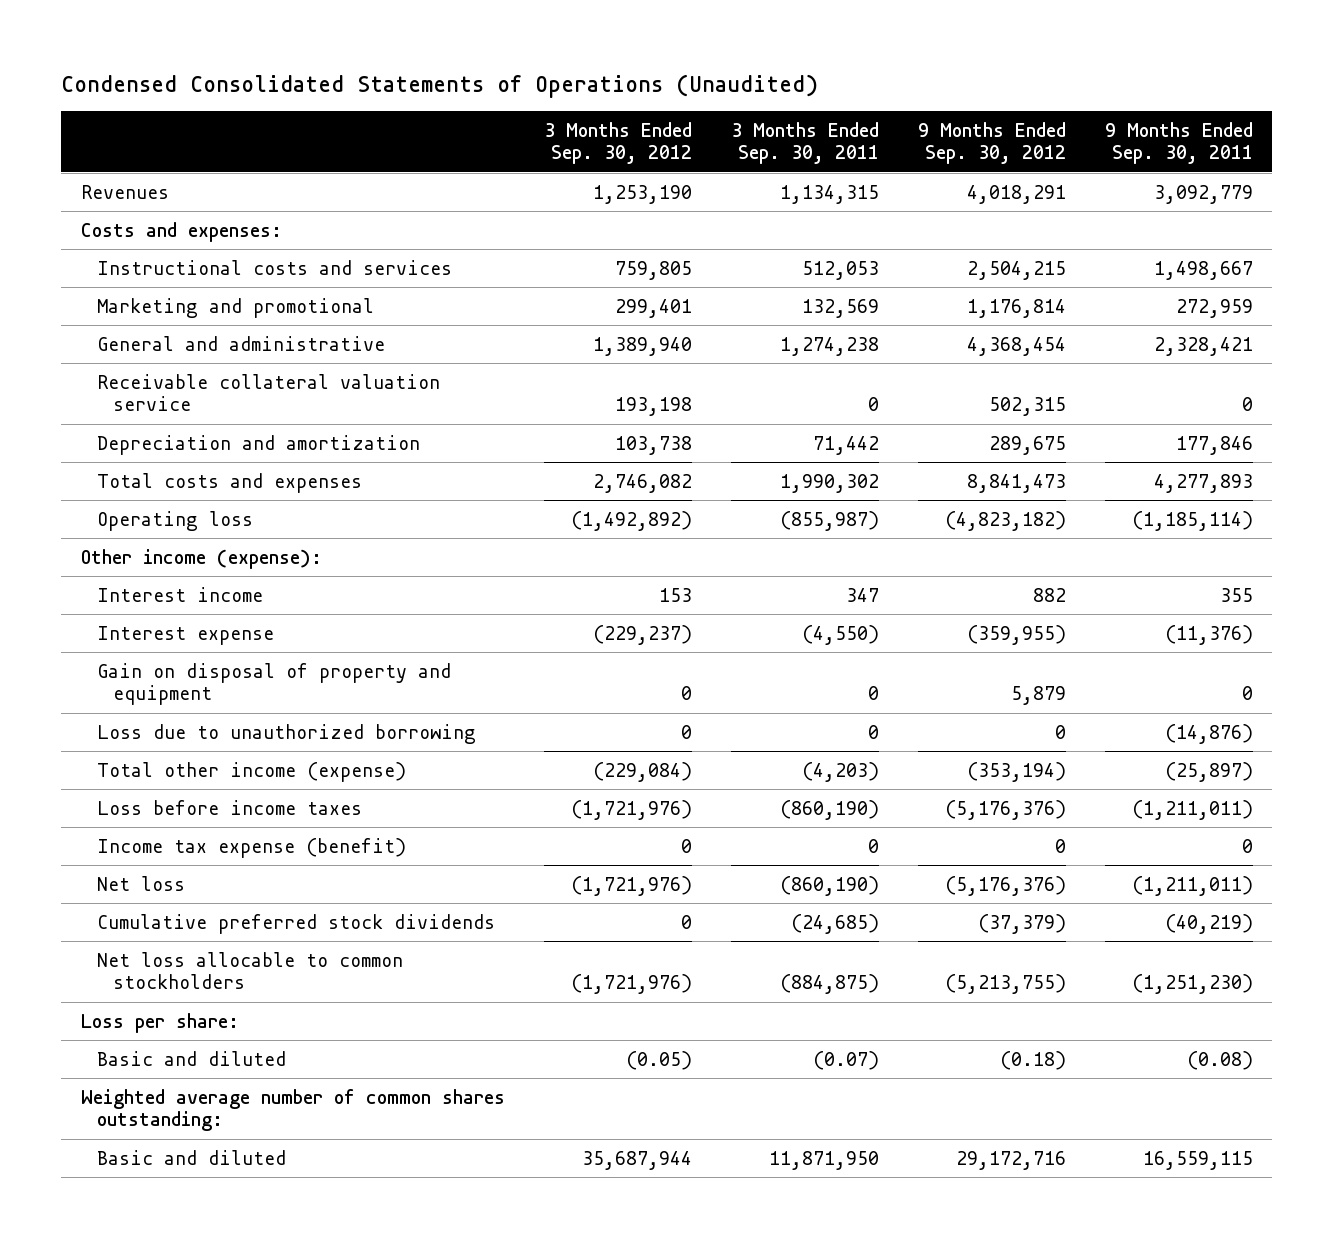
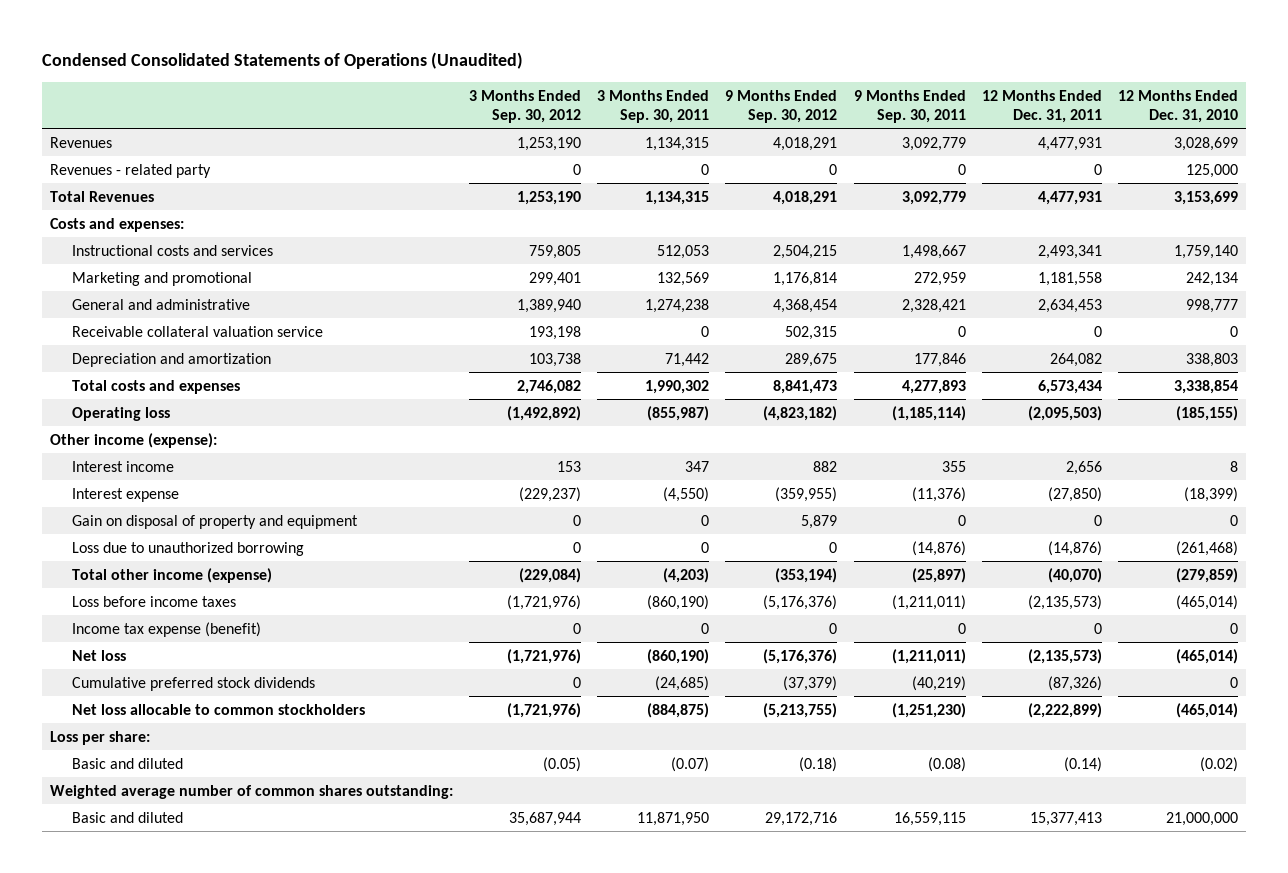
- | 3 Months Ended Sep. 30, 2012 | 3 Months Ended Sep. 30, 2011 | 9 Months Ended Sep. 30, 2012 | 9 Months Ended Sep. 30, 2011
+ | 3 Months Ended Sep. 30, 2012 | 3 Months Ended Sep. 30, 2011 | 9 Months Ended Sep. 30, 2012 | 9 Months Ended Sep. 30, 2011 | 12 Months Ended Dec. 31, 2011 | 12 Months Ended Dec. 31, 2010
+ Revenues - related party | 0 | 0 | 0 | 0 | 0 | 125,000
+ Total Revenues | 1,253,190 | 1,134,315 | 4,018,291 | 3,092,779 | 4,477,931 | 3,153,699

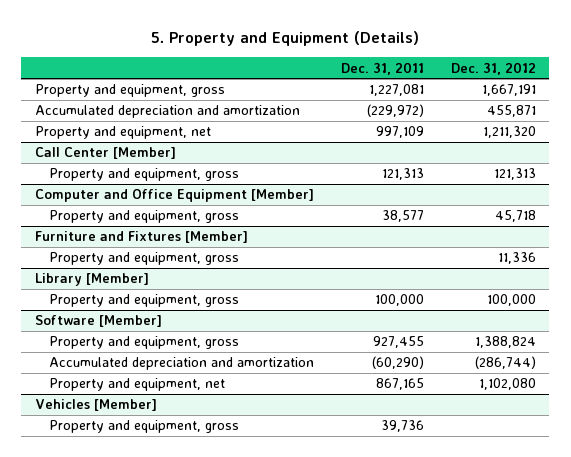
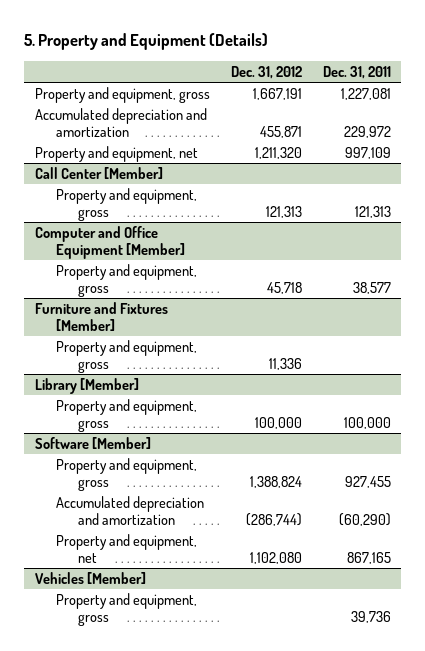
- | Dec. 31, 2011 | Dec. 31, 2012
+ | Dec. 31, 2012 | Dec. 31, 2011
- Accumulated depreciation and amortization | (229,972) | 455,871
+ Accumulated depreciation and amortization | 455,871 | 229,972

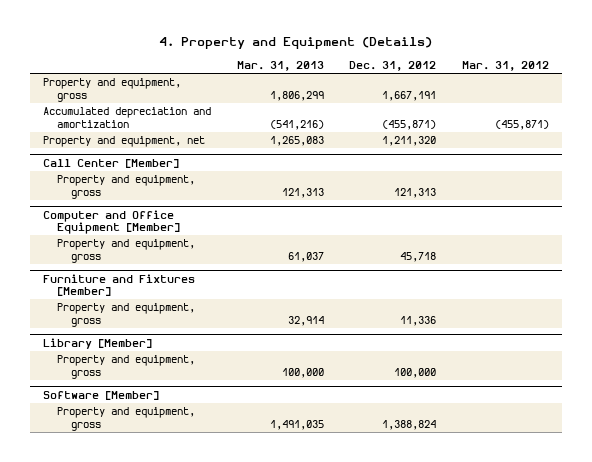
- 5. Property and Equipment (Details)
+ 4. Property and Equipment (Details)
- | Dec. 31, 2012 | Dec. 31, 2011
+ | Mar. 31, 2013 | Dec. 31, 2012 | Mar. 31, 2012
- Accumulated depreciation and amortization | 455,871 | 229,972
+ Accumulated depreciation and amortization | (541,216) | (455,871) | (455,871)
@ Software [Member]
- Accumulated depreciation and amortization | (286,744) | (60,290)
- Property and equipment, net | 1,102,080 | 867,165
- Vehicles [Member]
- Property and equipment, gross | | 39,736

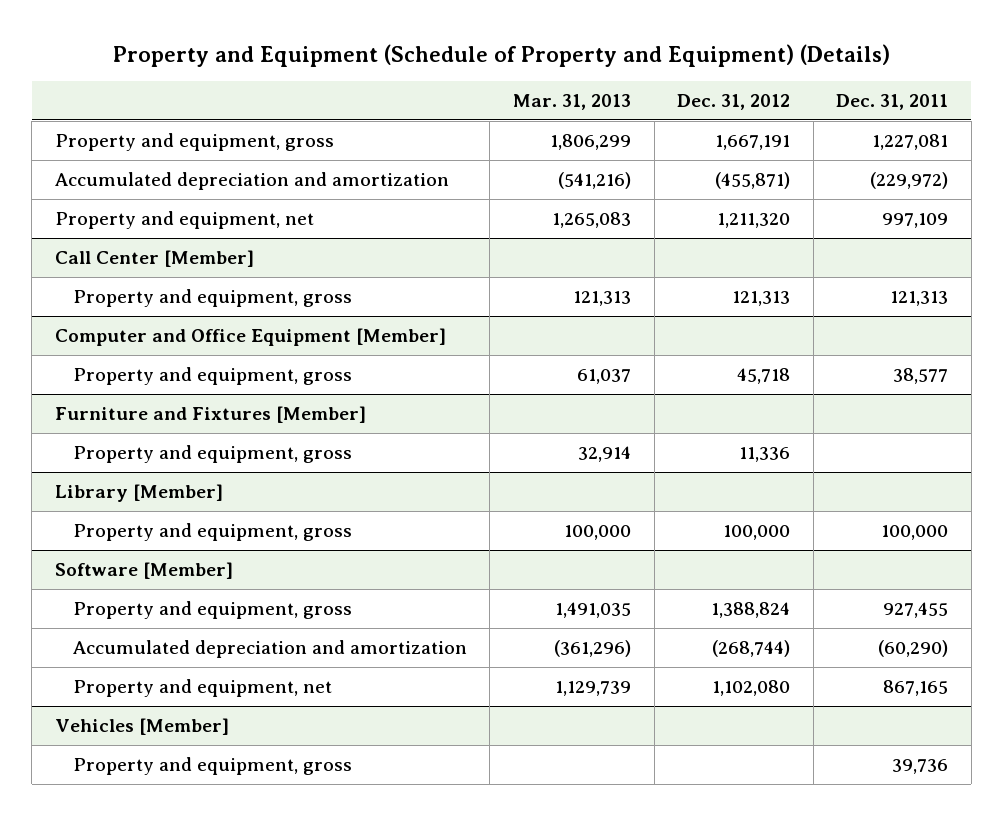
- 4. Property and Equipment (Details)
+ Property and Equipment (Schedule of Property and Equipment) (Details)
- | Mar. 31, 2013 | Dec. 31, 2012 | Mar. 31, 2012
+ | Mar. 31, 2013 | Dec. 31, 2012 | Dec. 31, 2011
@ Software [Member]
+ Accumulated depreciation and amortization | (361,296) | (268,744) | (60,290)
+ Property and equipment, net | 1,129,739 | 1,102,080 | 867,165
+ Vehicles [Member]
+ Property and equipment, gross | | | 39,736

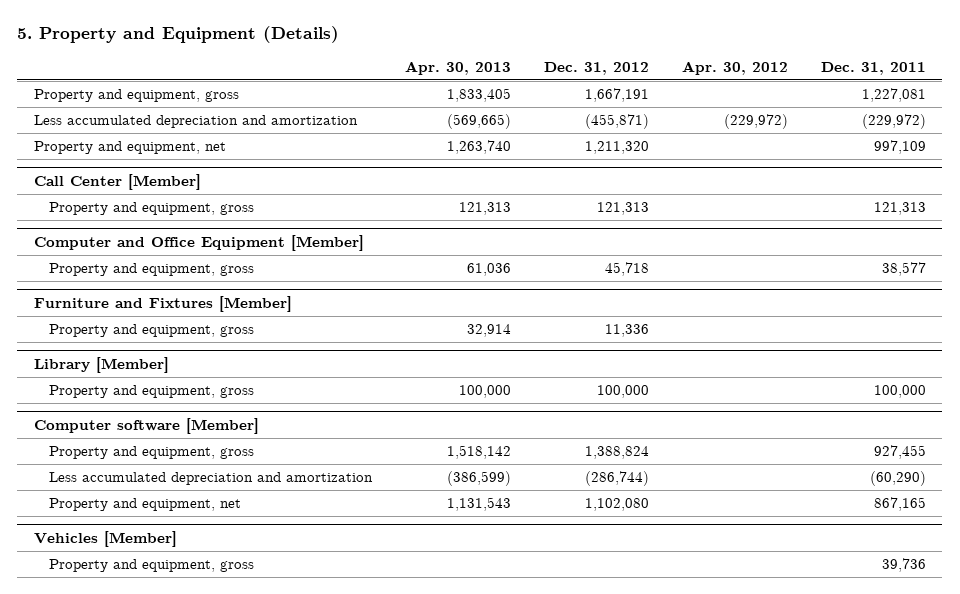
- Property and Equipment (Schedule of Property and Equipment) (Details)
+ 5. Property and Equipment (Details)
- | Mar. 31, 2013 | Dec. 31, 2012 | Dec. 31, 2011
+ | Apr. 30, 2013 | Dec. 31, 2012 | Apr. 30, 2012 | Dec. 31, 2011
- Accumulated depreciation and amortization | (541,216) | (455,871) | (229,972)
+ Less accumulated depreciation and amortization | (569,665) | (455,871) | (229,972) | (229,972)
- Software [Member]
+ Computer software [Member]
- Accumulated depreciation and amortization | (361,296) | (268,744) | (60,290)
+ Less accumulated depreciation and amortization | (386,599) | (286,744) | | (60,290)

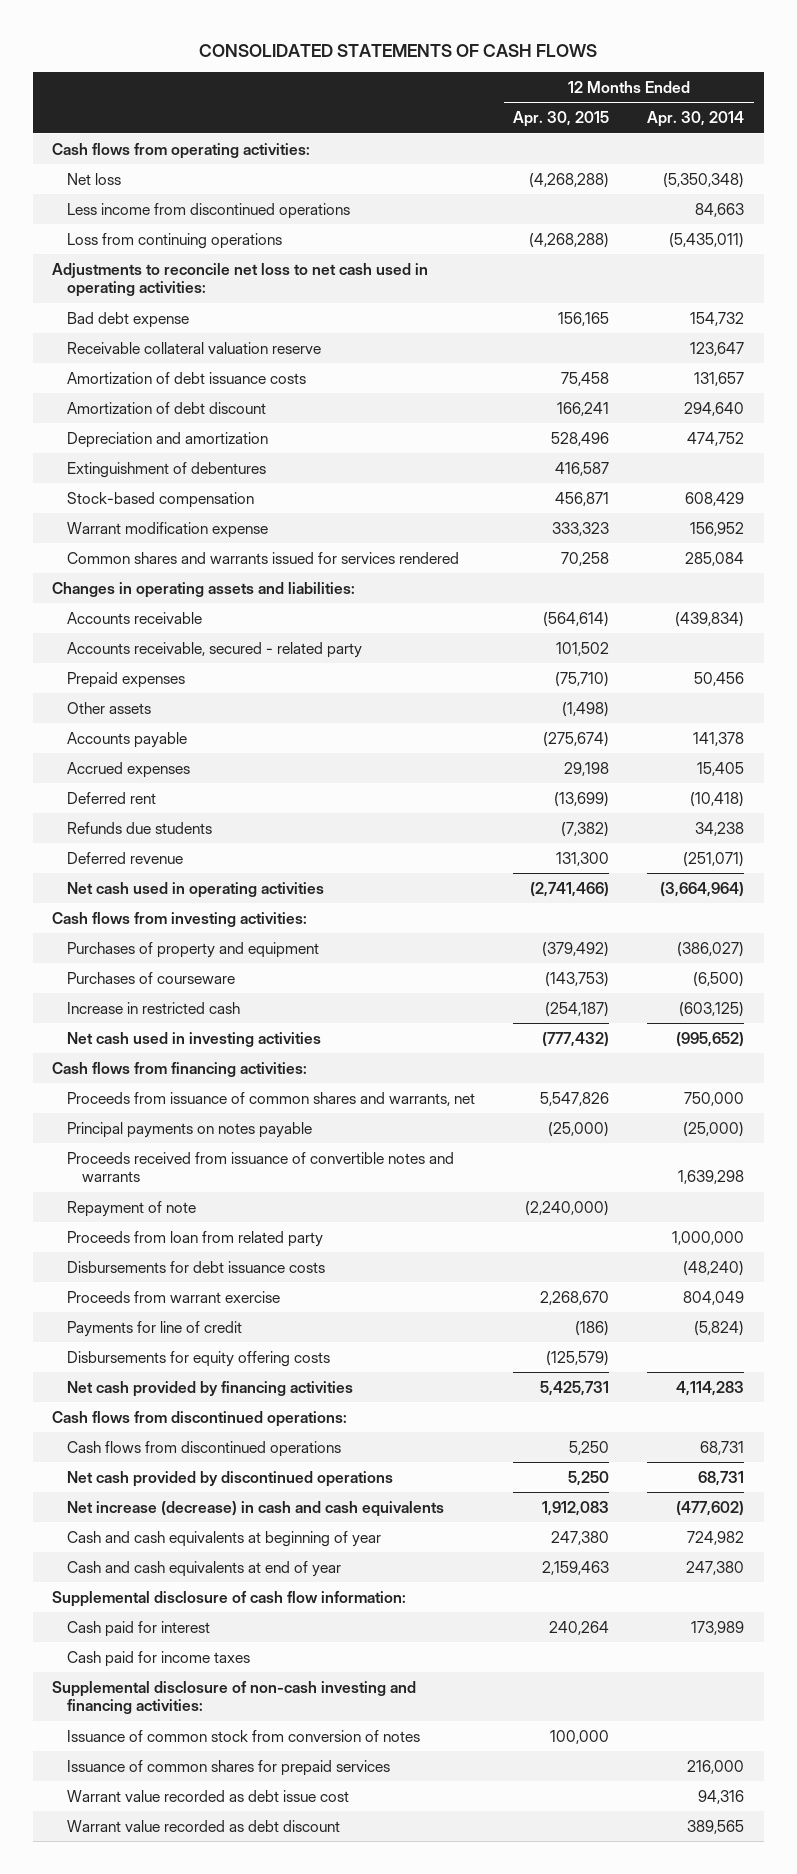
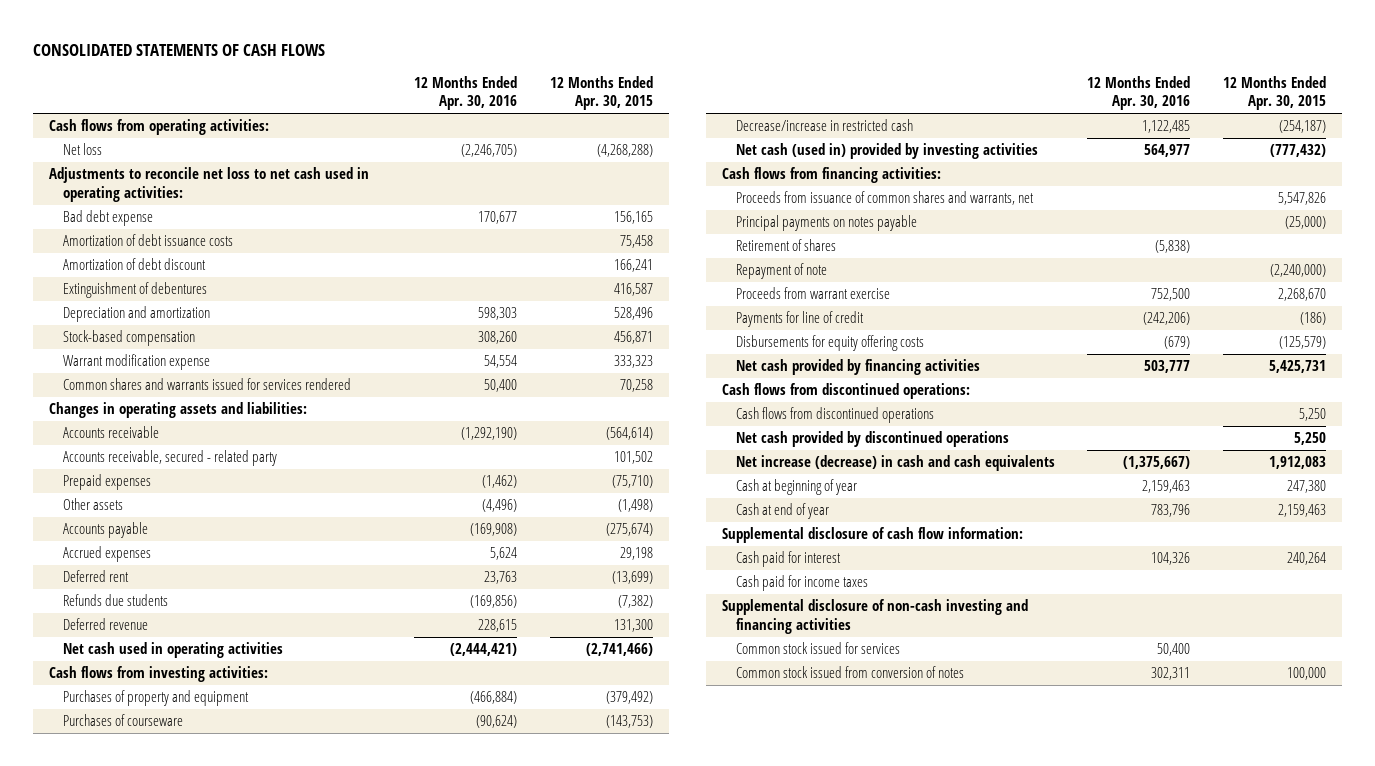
- | 12 Months Ended Apr. 30, 2015 | 12 Months Ended Apr. 30, 2014
+ | 12 Months Ended Apr. 30, 2016 | 12 Months Ended Apr. 30, 2015
- Less income from discontinued operations | | 84,663
- Loss from continuing operations | (4,268,288) | (5,435,011)
- Receivable collateral valuation reserve | | 123,647
moved down: Depreciation and amortization | 598,303 | 528,496
- Increase in restricted cash | (254,187) | (603,125)
- Net cash used in investing activities | (777,432) | (995,652)
+ Decrease/increase in restricted cash | 1,122,485 | (254,187)
+ Net cash (used in) provided by investing activities | 564,977 | (777,432)
- Proceeds received from issuance of convertible notes and warrants | | 1,639,298
+ Retirement of shares | (5,838) |
- Proceeds from loan from related party | | 1,000,000
- Disbursements for debt issuance costs | | (48,240)
- Cash and cash equivalents at beginning of year | 247,380 | 724,982
- Cash and cash equivalents at end of year | 2,159,463 | 247,380
+ Cash at beginning of year | 2,159,463 | 247,380
+ Cash at end of year | 783,796 | 2,159,463
- Supplemental disclosure of non-cash investing and financing activities:
- Issuance of common stock from conversion of notes | 100,000 |
- Issuance of common shares for prepaid services | | 216,000
- Warrant value recorded as debt issue cost | | 94,316
- Warrant value recorded as debt discount | | 389,565
+ Supplemental disclosure of non-cash investing and financing activities
+ Common stock issued for services | 50,400 |
+ Common stock issued from conversion of notes | 302,311 | 100,000

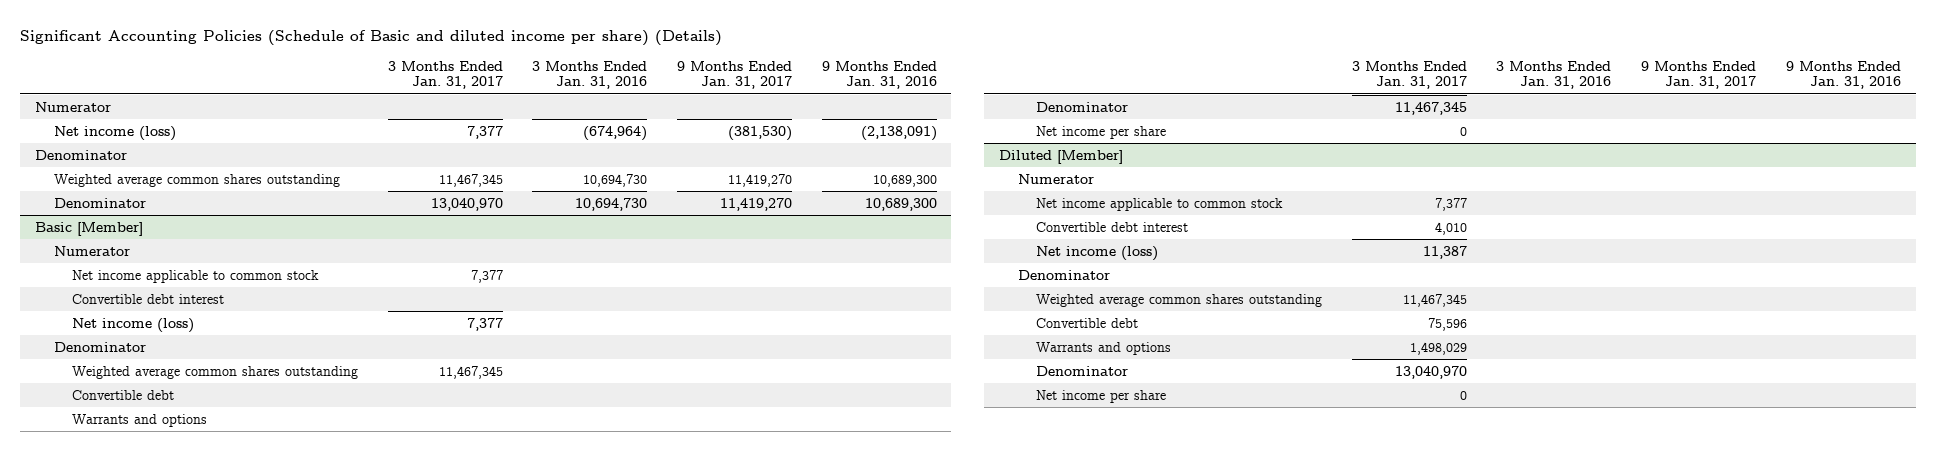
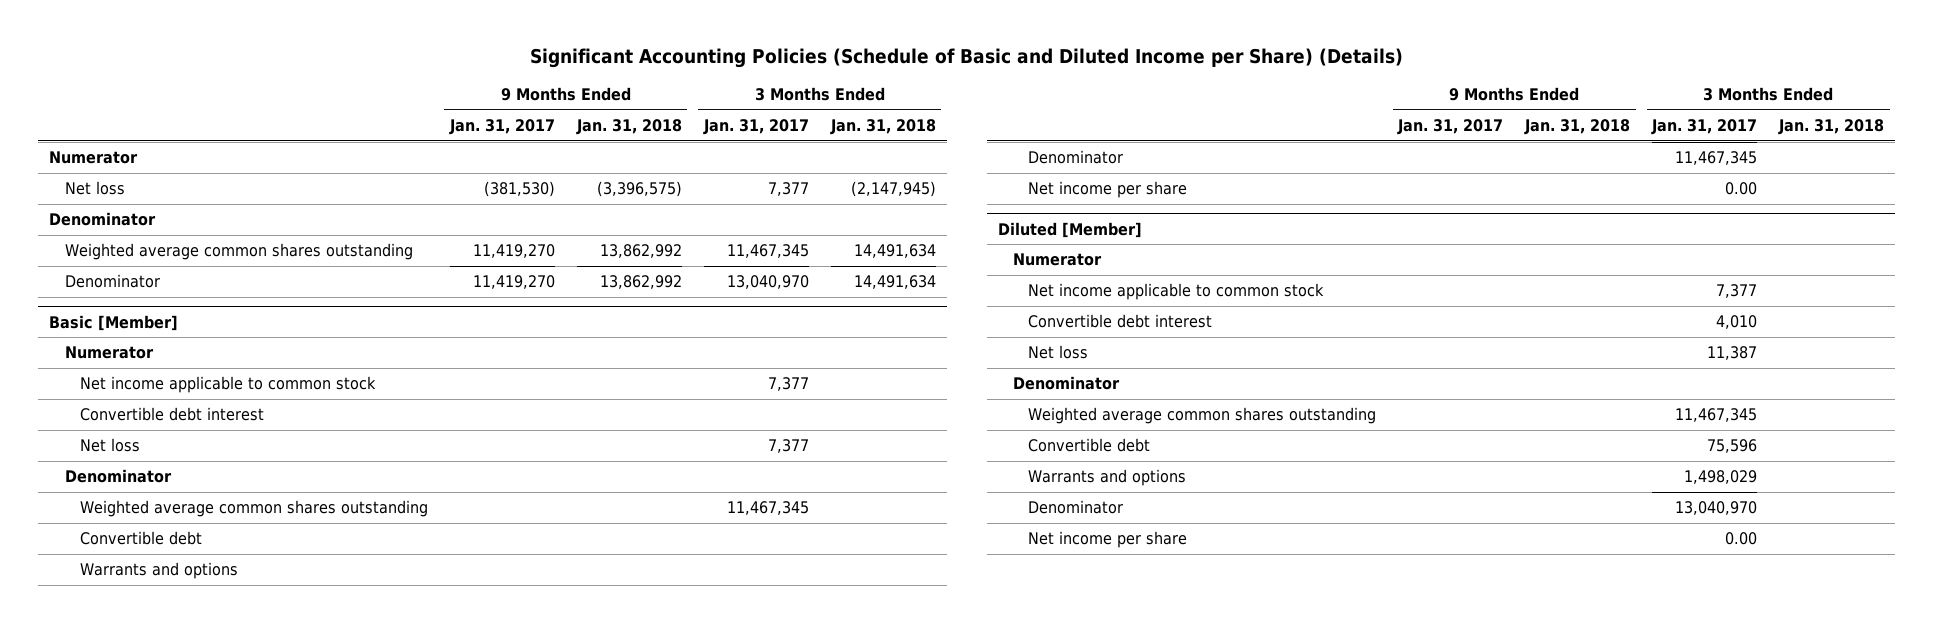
- Significant Accounting Policies (Schedule of Basic and diluted income per share) (Details)
+ Significant Accounting Policies (Schedule of Basic and Diluted Income per Share) (Details)
- | 3 Months Ended Jan. 31, 2017 | 3 Months Ended Jan. 31, 2016 | 9 Months Ended Jan. 31, 2017 | 9 Months Ended Jan. 31, 2016
+ | 9 Months Ended Jan. 31, 2017 | 9 Months Ended Jan. 31, 2018 | 3 Months Ended Jan. 31, 2017 | 3 Months Ended Jan. 31, 2018
- Net income (loss) | 7,377 | (674,964) | (381,530) | (2,138,091)
+ Net loss | (381,530) | (3,396,575) | 7,377 | (2,147,945)
@ Basic [Member]
- Net income (loss) | 7,377 | | |
+ Net loss | | | 7,377 |
- Net income per share | 0 | | |
+ Net income per share | | | 0.00 |
@ Diluted [Member]
- Net income (loss) | 11,387 | | |
+ Net loss | | | 11,387 |
- Net income per share | 0 | | |
+ Net income per share | | | 0.00 |

